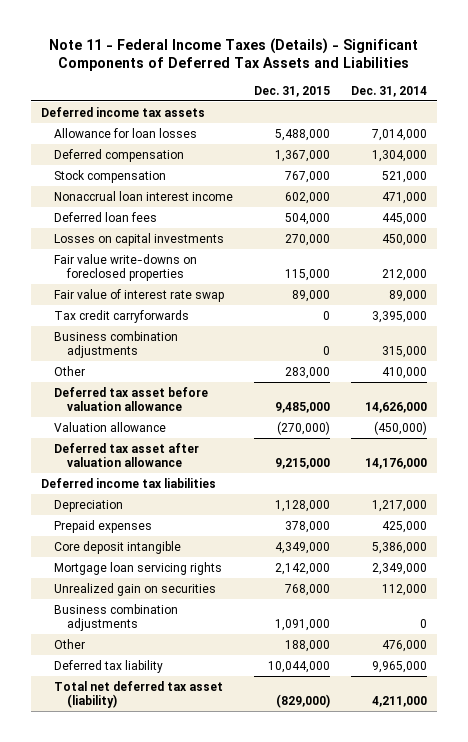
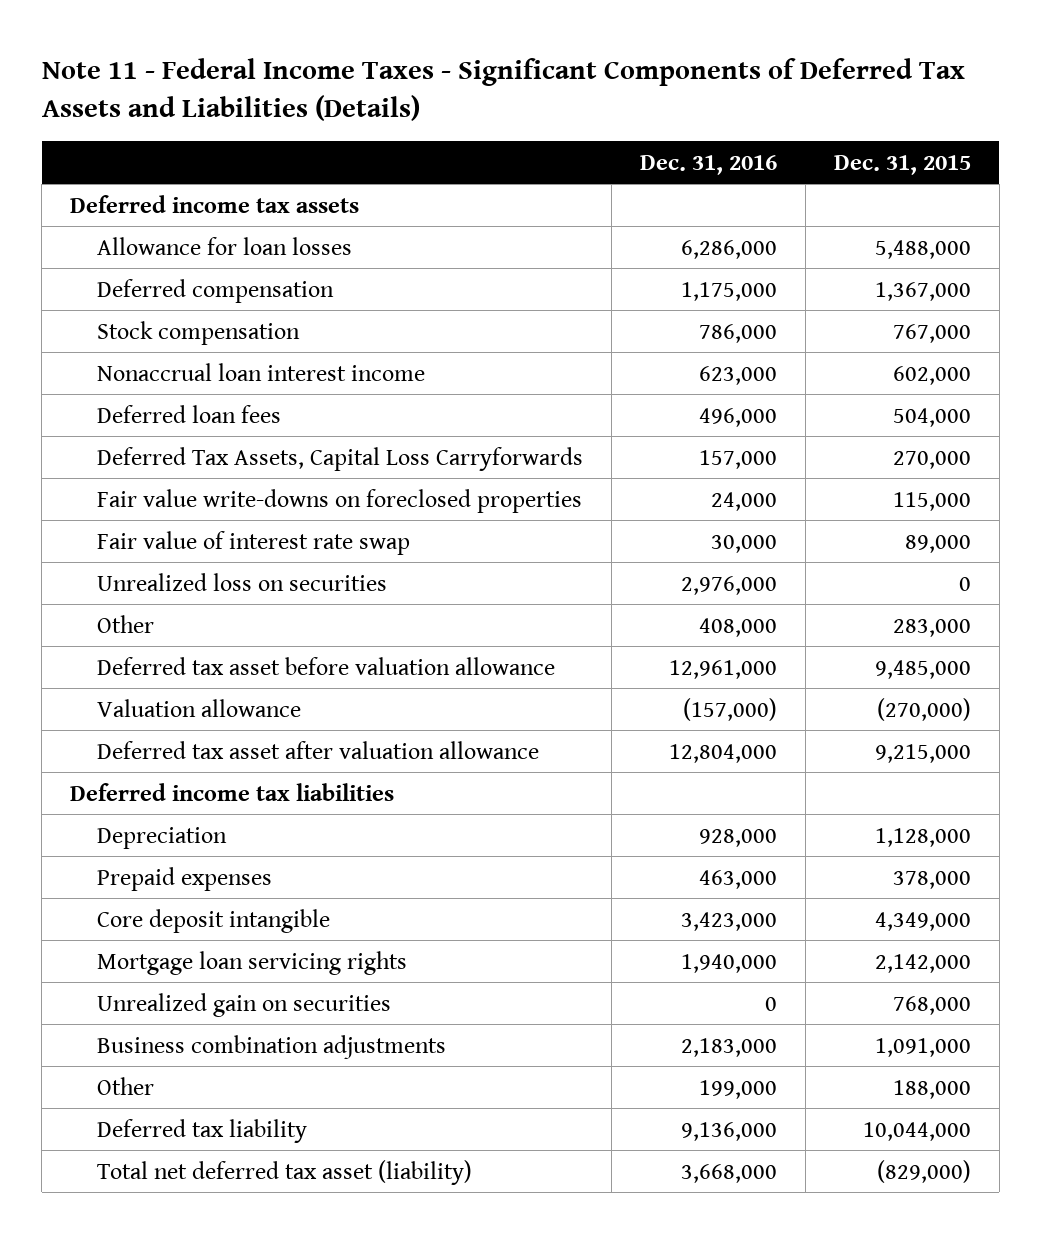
- Note 11 - Federal Income Taxes (Details) - Significant Components of Deferred Tax Assets and Liabilities
+ Note 11 - Federal Income Taxes - Significant Components of Deferred Tax Assets and Liabilities (Details)
- | Dec. 31, 2015 | Dec. 31, 2014
+ | Dec. 31, 2016 | Dec. 31, 2015
- Losses on capital investments | 270,000 | 450,000
+ Deferred Tax Assets, Capital Loss Carryforwards | 157,000 | 270,000
- Tax credit carryforwards | 0 | 3,395,000
- Business combination adjustments | 0 | 315,000
+ Unrealized loss on securities | 2,976,000 | 0

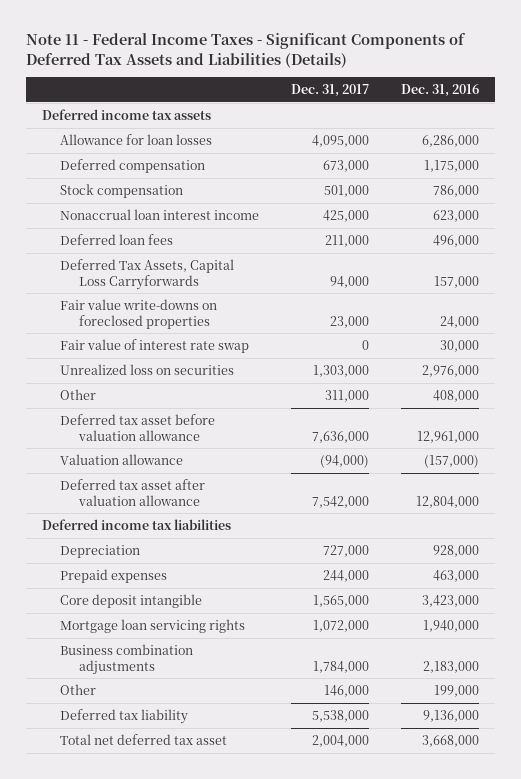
- | Dec. 31, 2016 | Dec. 31, 2015
+ | Dec. 31, 2017 | Dec. 31, 2016
- Unrealized gain on securities | 0 | 768,000
- Total net deferred tax asset (liability) | 3,668,000 | (829,000)
+ Total net deferred tax asset | 2,004,000 | 3,668,000

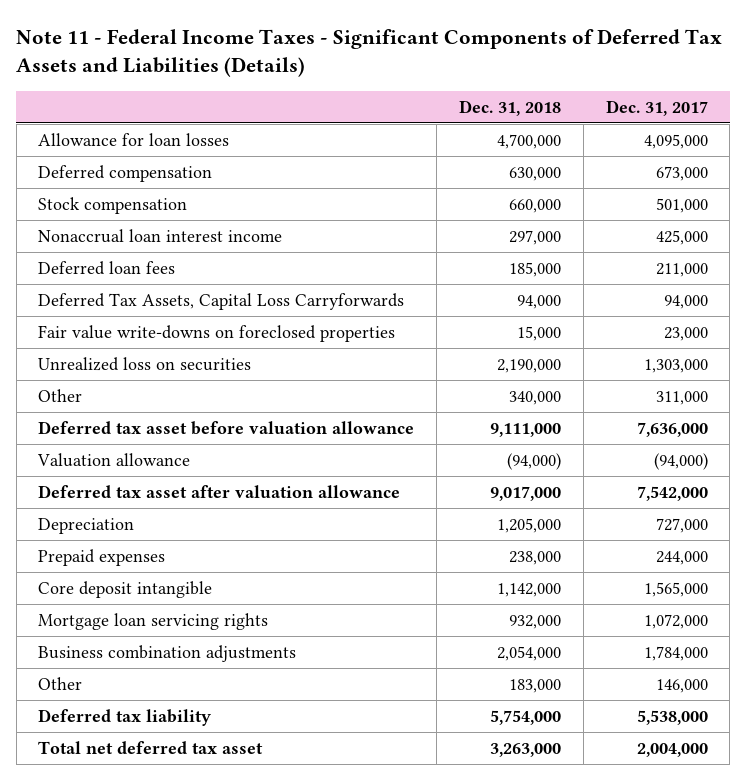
- | Dec. 31, 2017 | Dec. 31, 2016
+ | Dec. 31, 2018 | Dec. 31, 2017
- Deferred income tax assets
- Fair value of interest rate swap | 0 | 30,000
- Deferred income tax liabilities

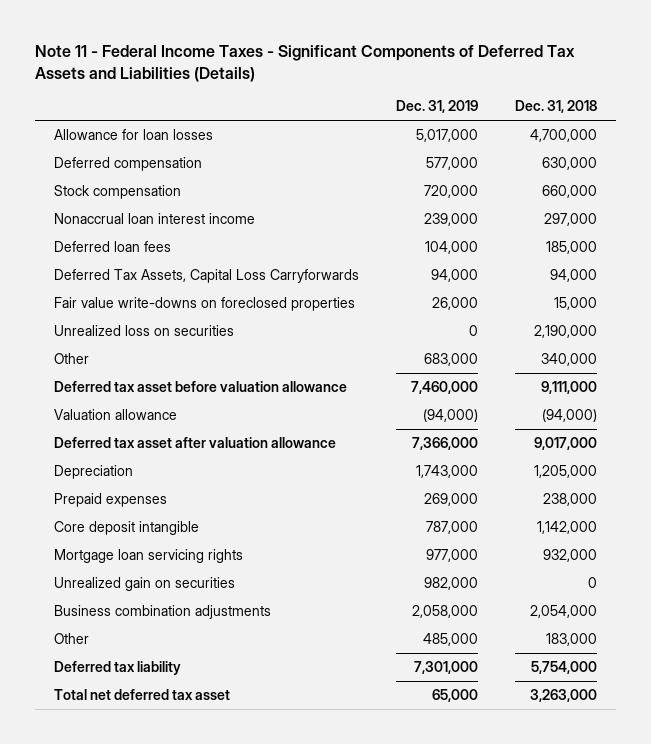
- | Dec. 31, 2018 | Dec. 31, 2017
+ | Dec. 31, 2019 | Dec. 31, 2018
+ Unrealized gain on securities | 982,000 | 0

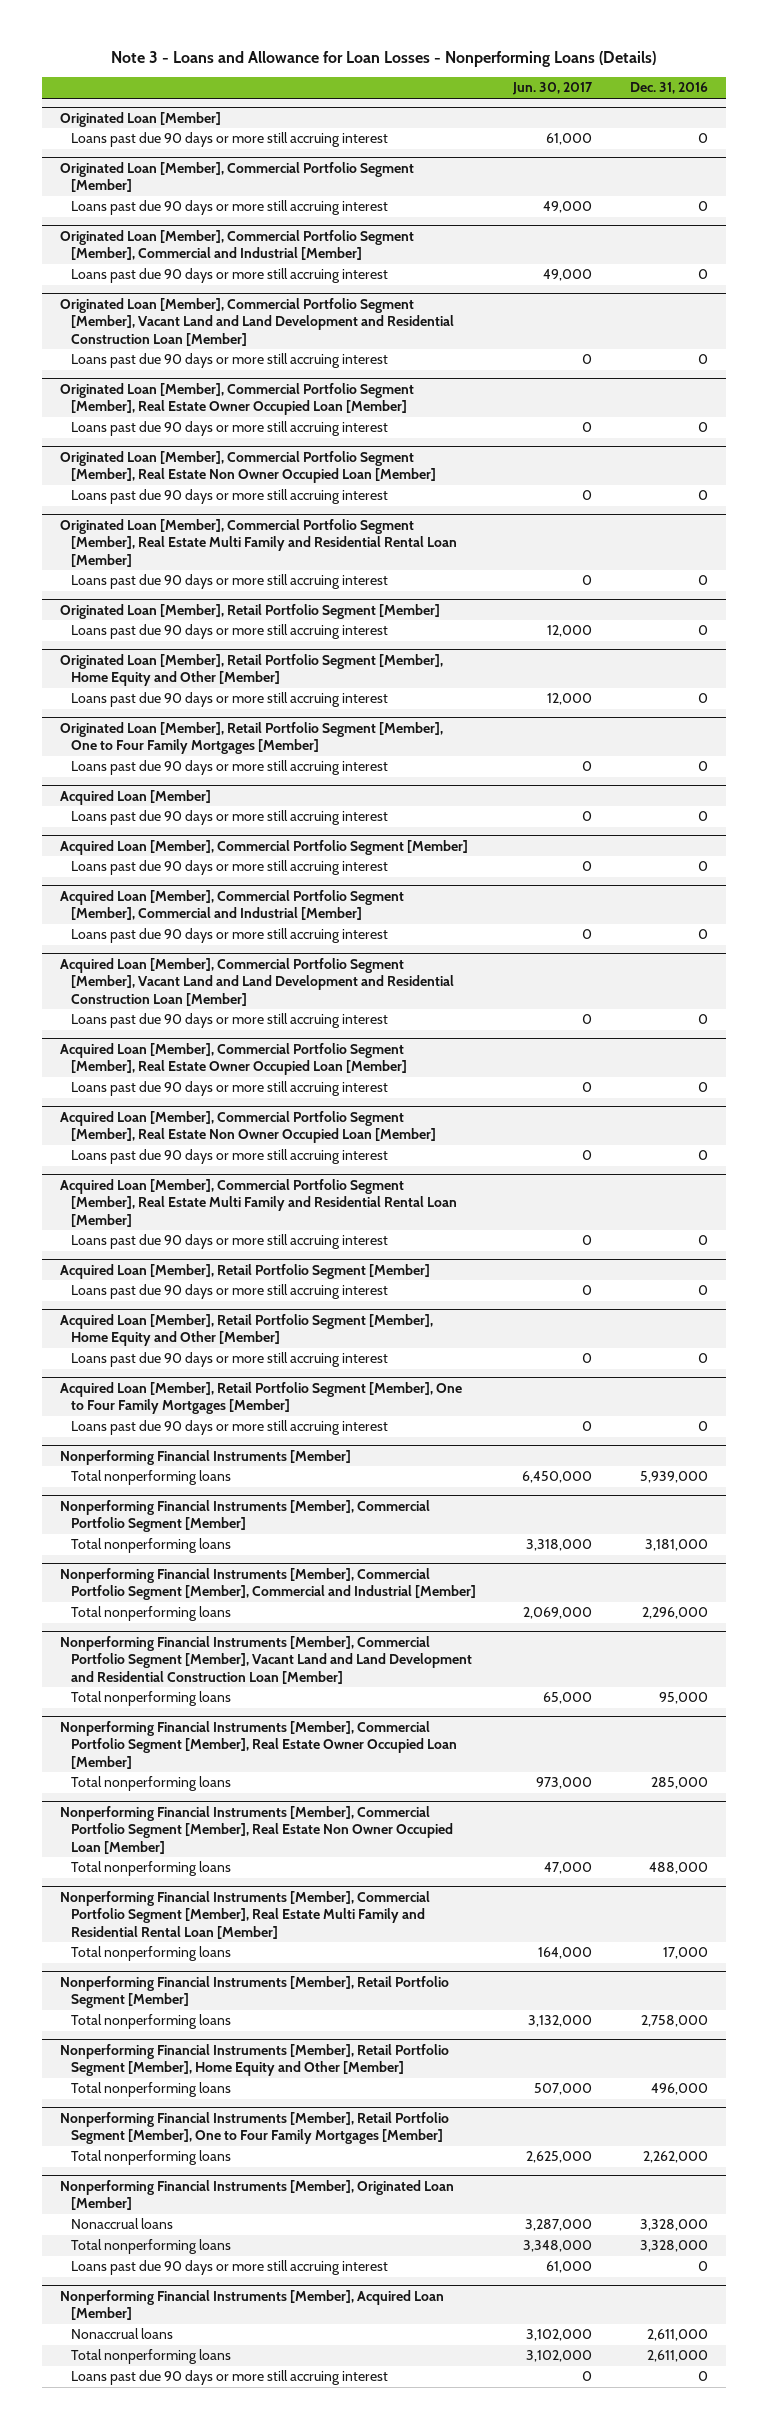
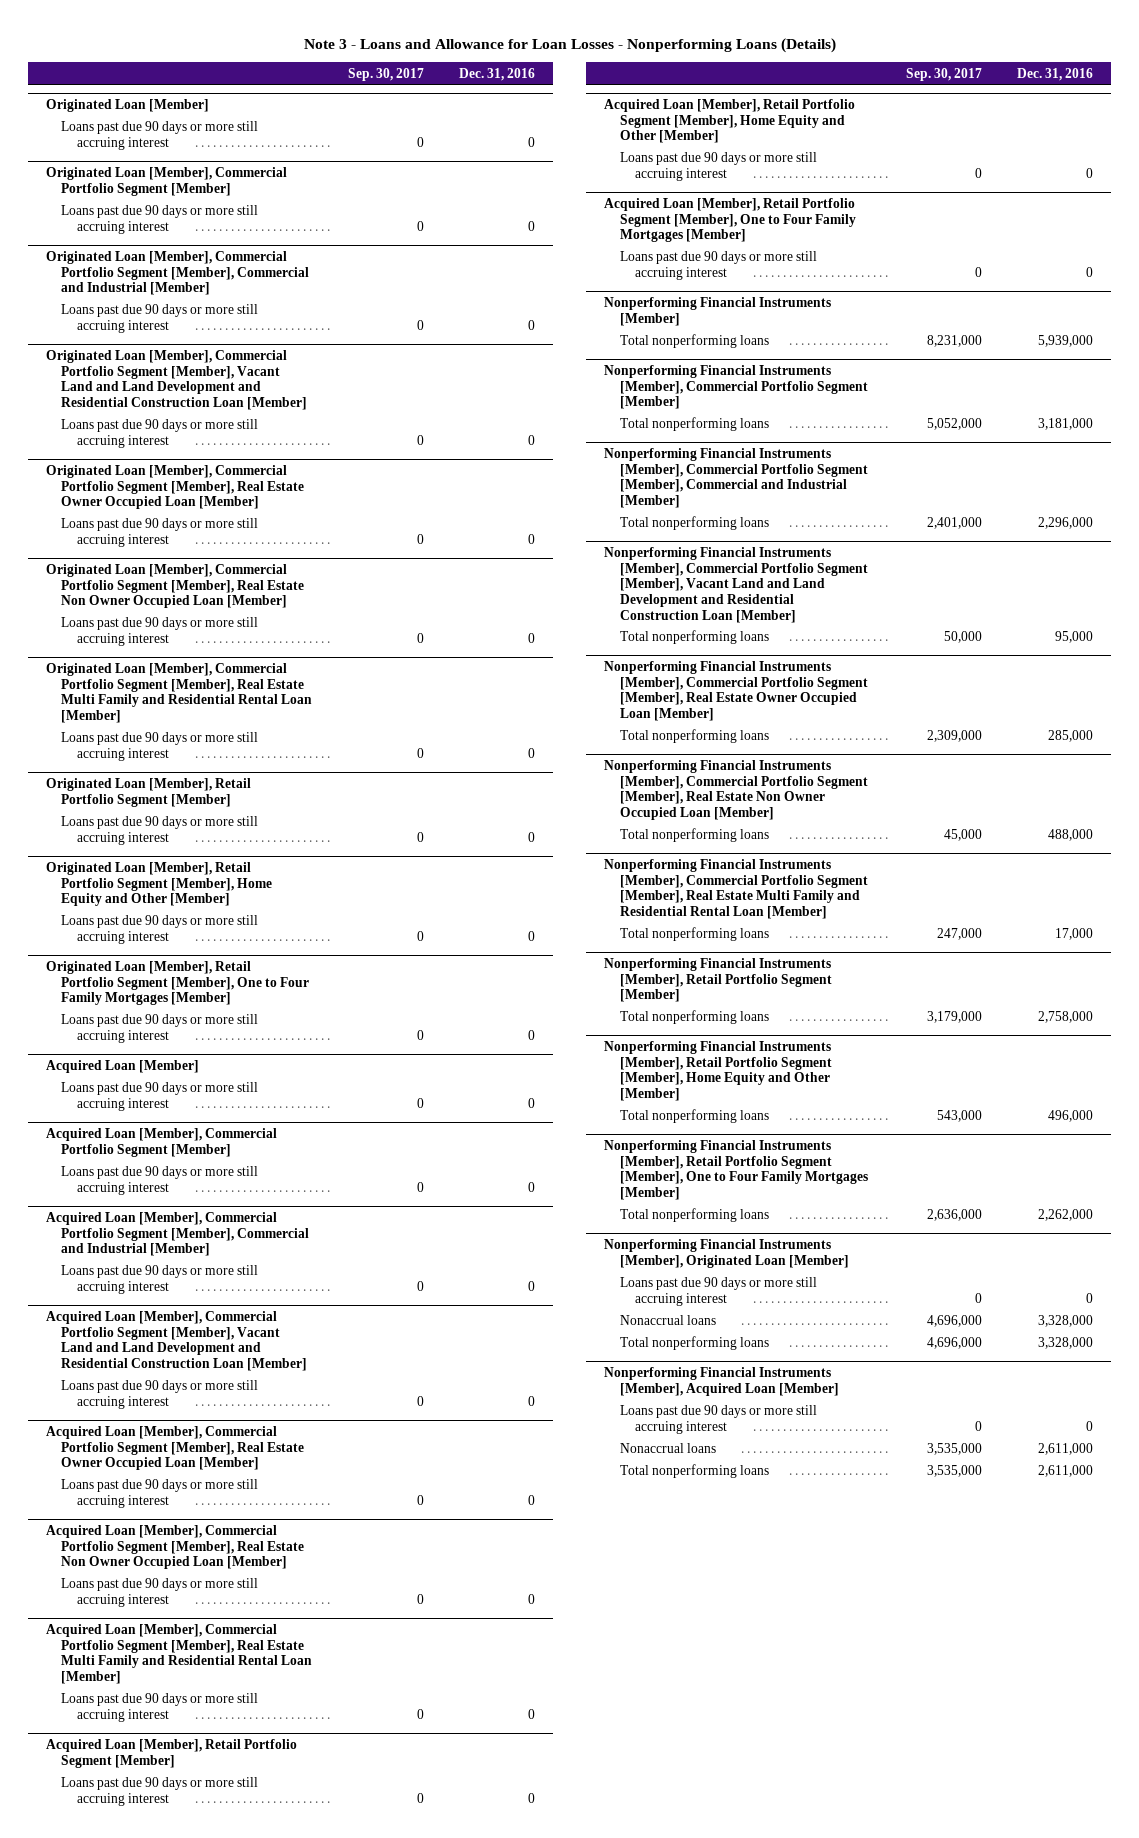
- | Jun. 30, 2017 | Dec. 31, 2016
+ | Sep. 30, 2017 | Dec. 31, 2016
@ Nonperforming Financial Instruments [Member], Originated Loan [Member]
moved up: Loans past due 90 days or more still accruing interest | 0 | 0
@ Nonperforming Financial Instruments [Member], Acquired Loan [Member]
moved up: Loans past due 90 days or more still accruing interest | 0 | 0

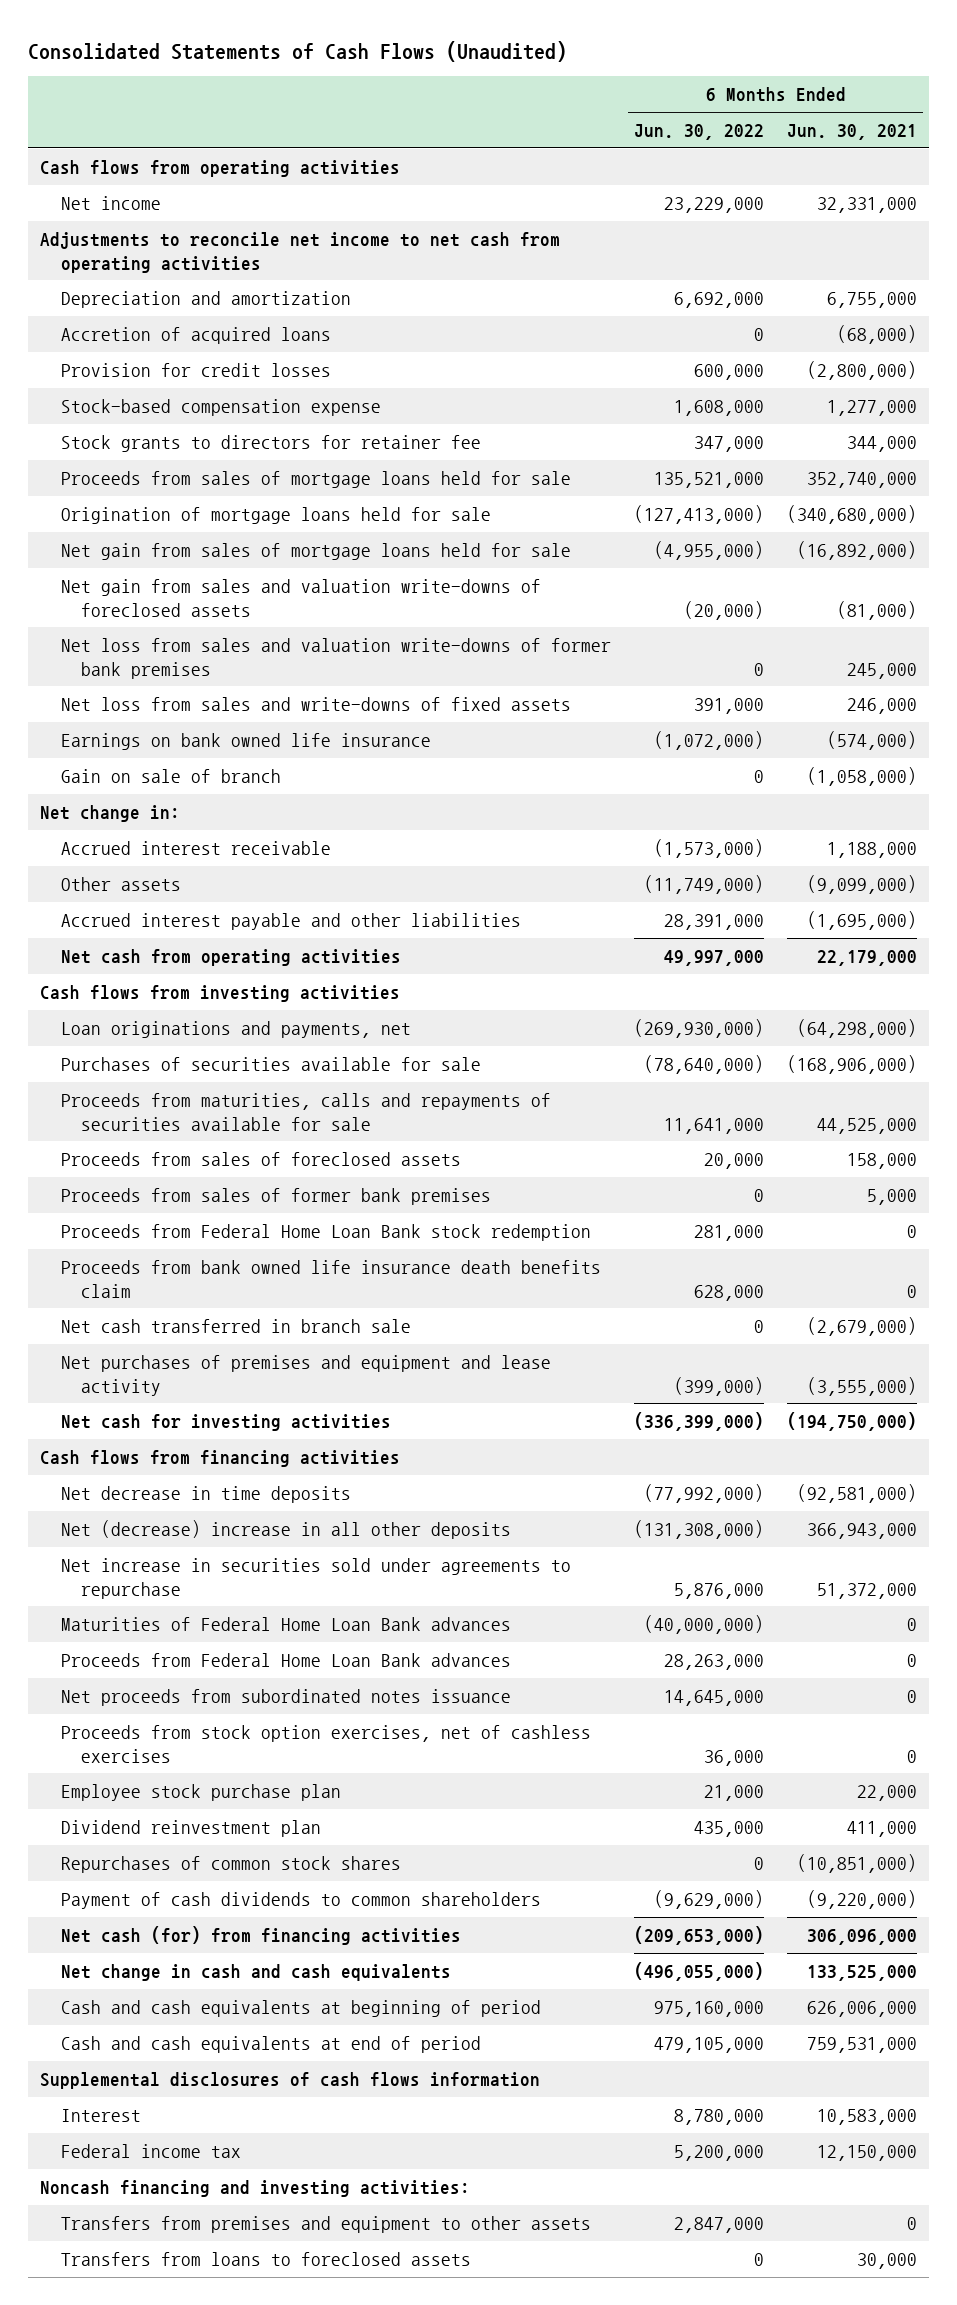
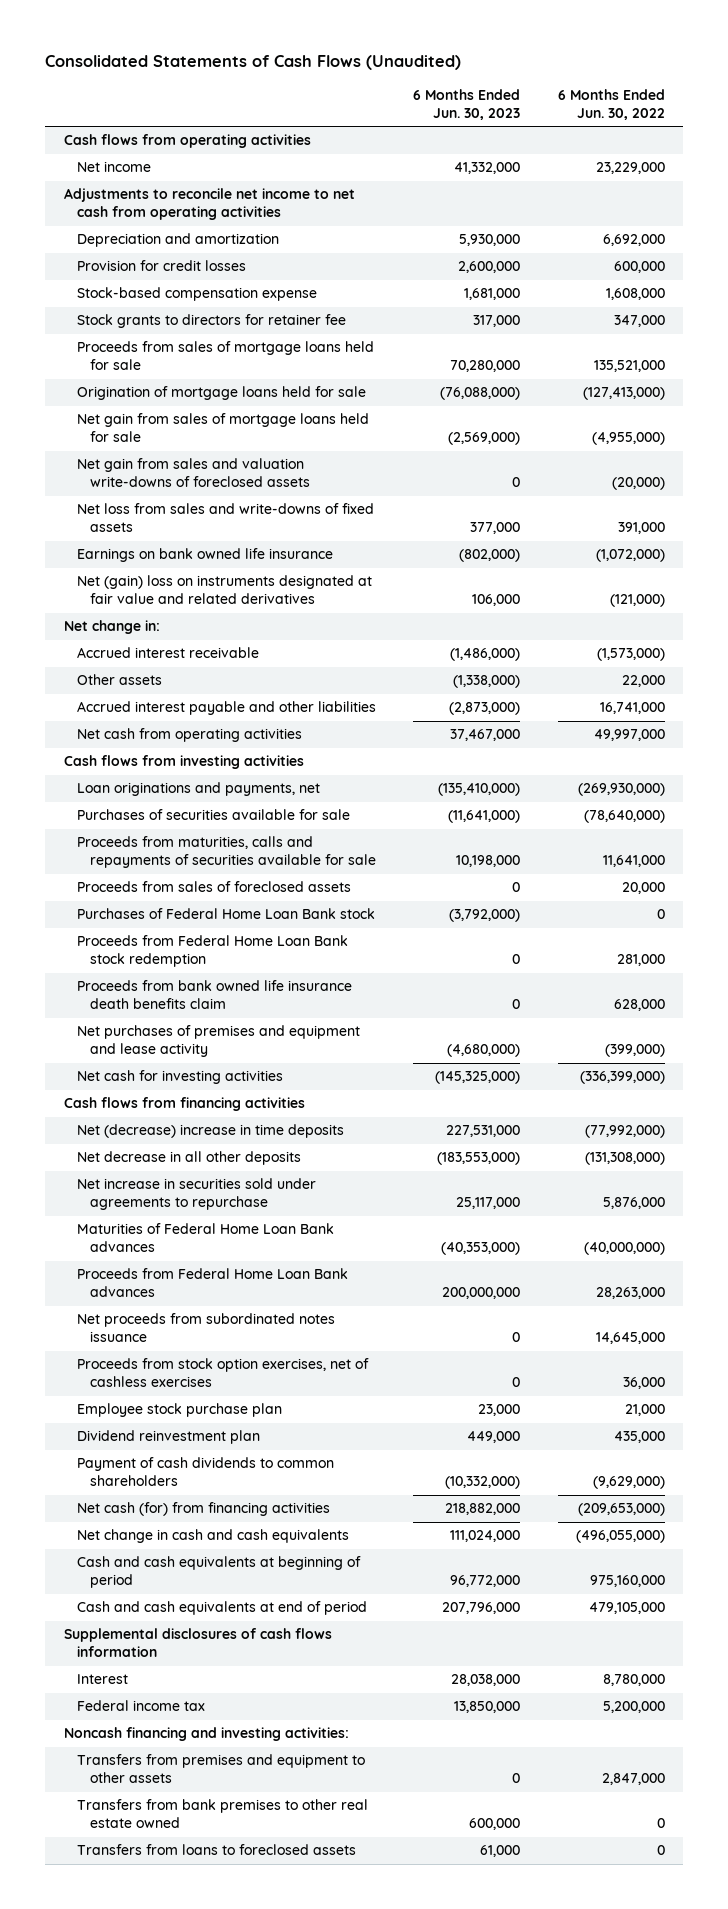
- | 6 Months Ended Jun. 30, 2022 | 6 Months Ended Jun. 30, 2021
+ | 6 Months Ended Jun. 30, 2023 | 6 Months Ended Jun. 30, 2022
- Accretion of acquired loans | 0 | (68,000)
- Net loss from sales and valuation write-downs of former bank premises | 0 | 245,000
- Gain on sale of branch | 0 | (1,058,000)
+ Net (gain) loss on instruments designated at fair value and related derivatives | 106,000 | (121,000)
- Other assets | (11,749,000) | (9,099,000)
- Accrued interest payable and other liabilities | 28,391,000 | (1,695,000)
+ Other assets | (1,338,000) | 22,000
+ Accrued interest payable and other liabilities | (2,873,000) | 16,741,000
- Proceeds from sales of former bank premises | 0 | 5,000
+ Purchases of Federal Home Loan Bank stock | (3,792,000) | 0
- Net cash transferred in branch sale | 0 | (2,679,000)
- Net decrease in time deposits | (77,992,000) | (92,581,000)
- Net (decrease) increase in all other deposits | (131,308,000) | 366,943,000
+ Net (decrease) increase in time deposits | 227,531,000 | (77,992,000)
+ Net decrease in all other deposits | (183,553,000) | (131,308,000)
- Repurchases of common stock shares | 0 | (10,851,000)
+ Transfers from bank premises to other real estate owned | 600,000 | 0

